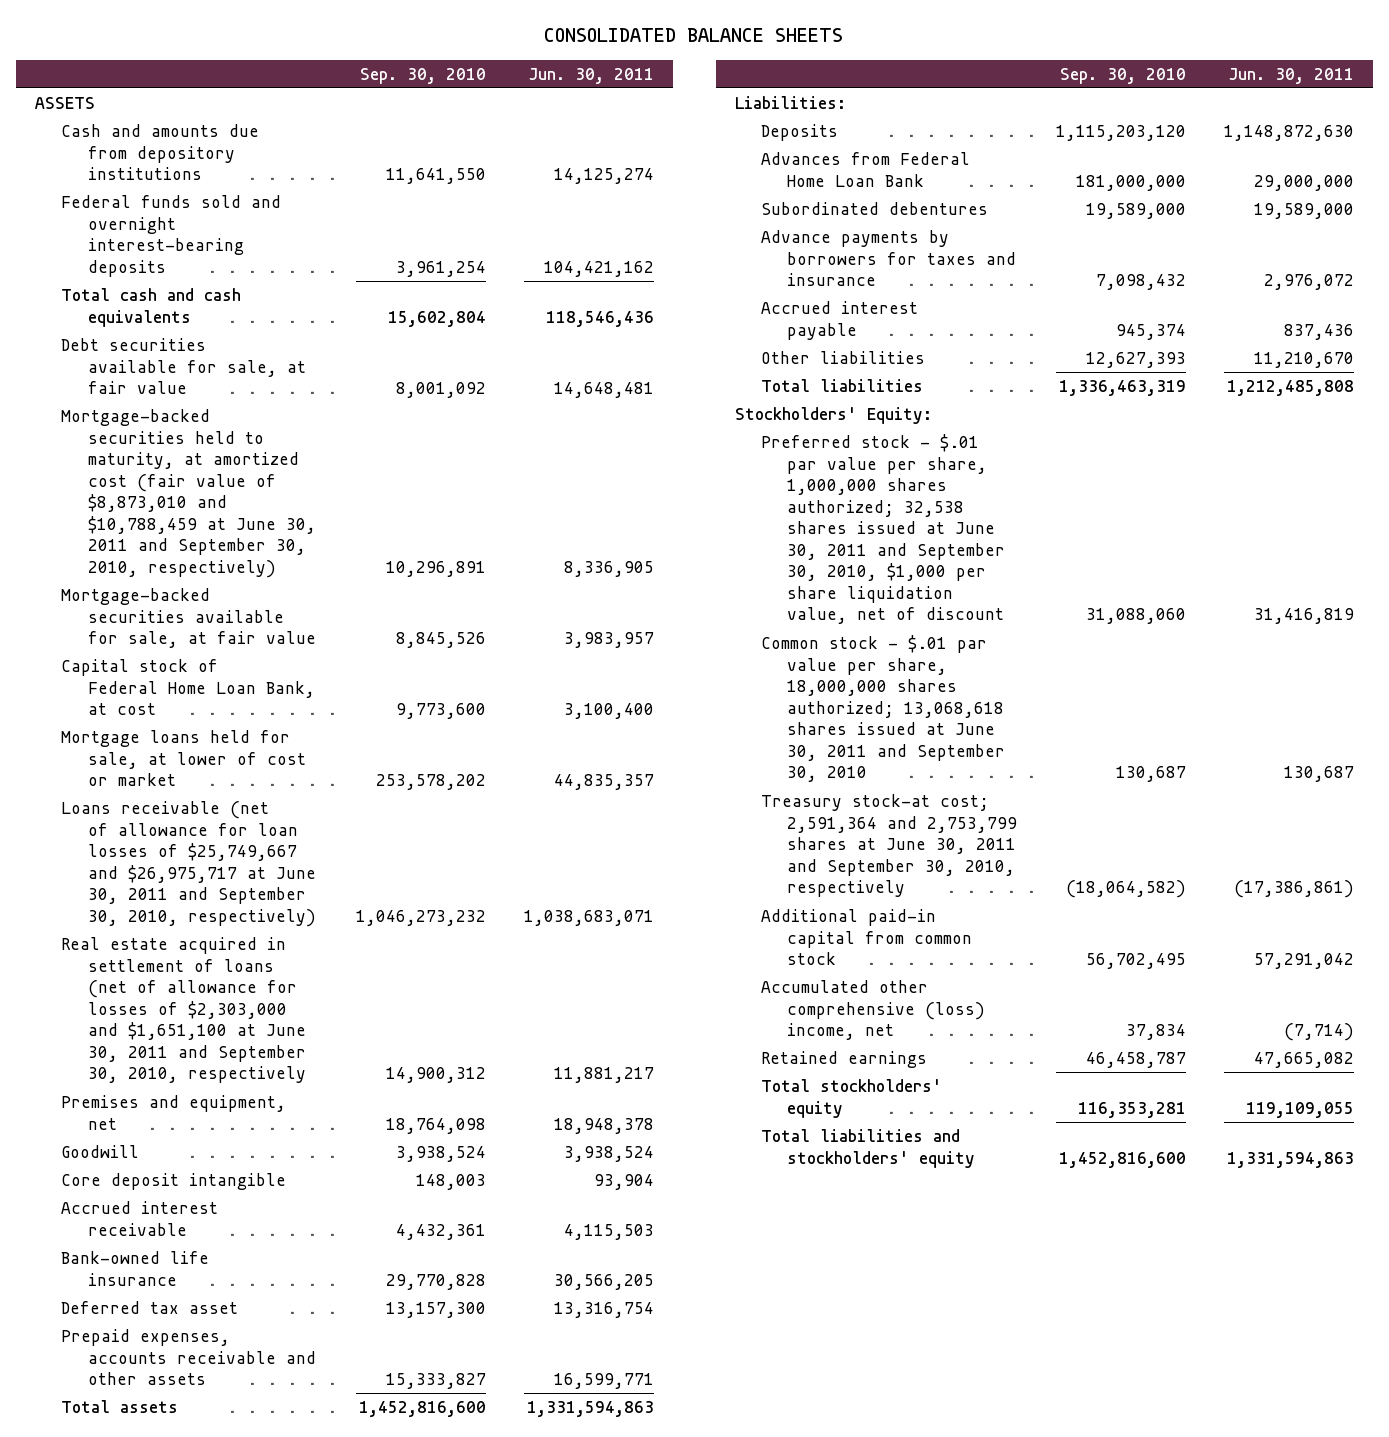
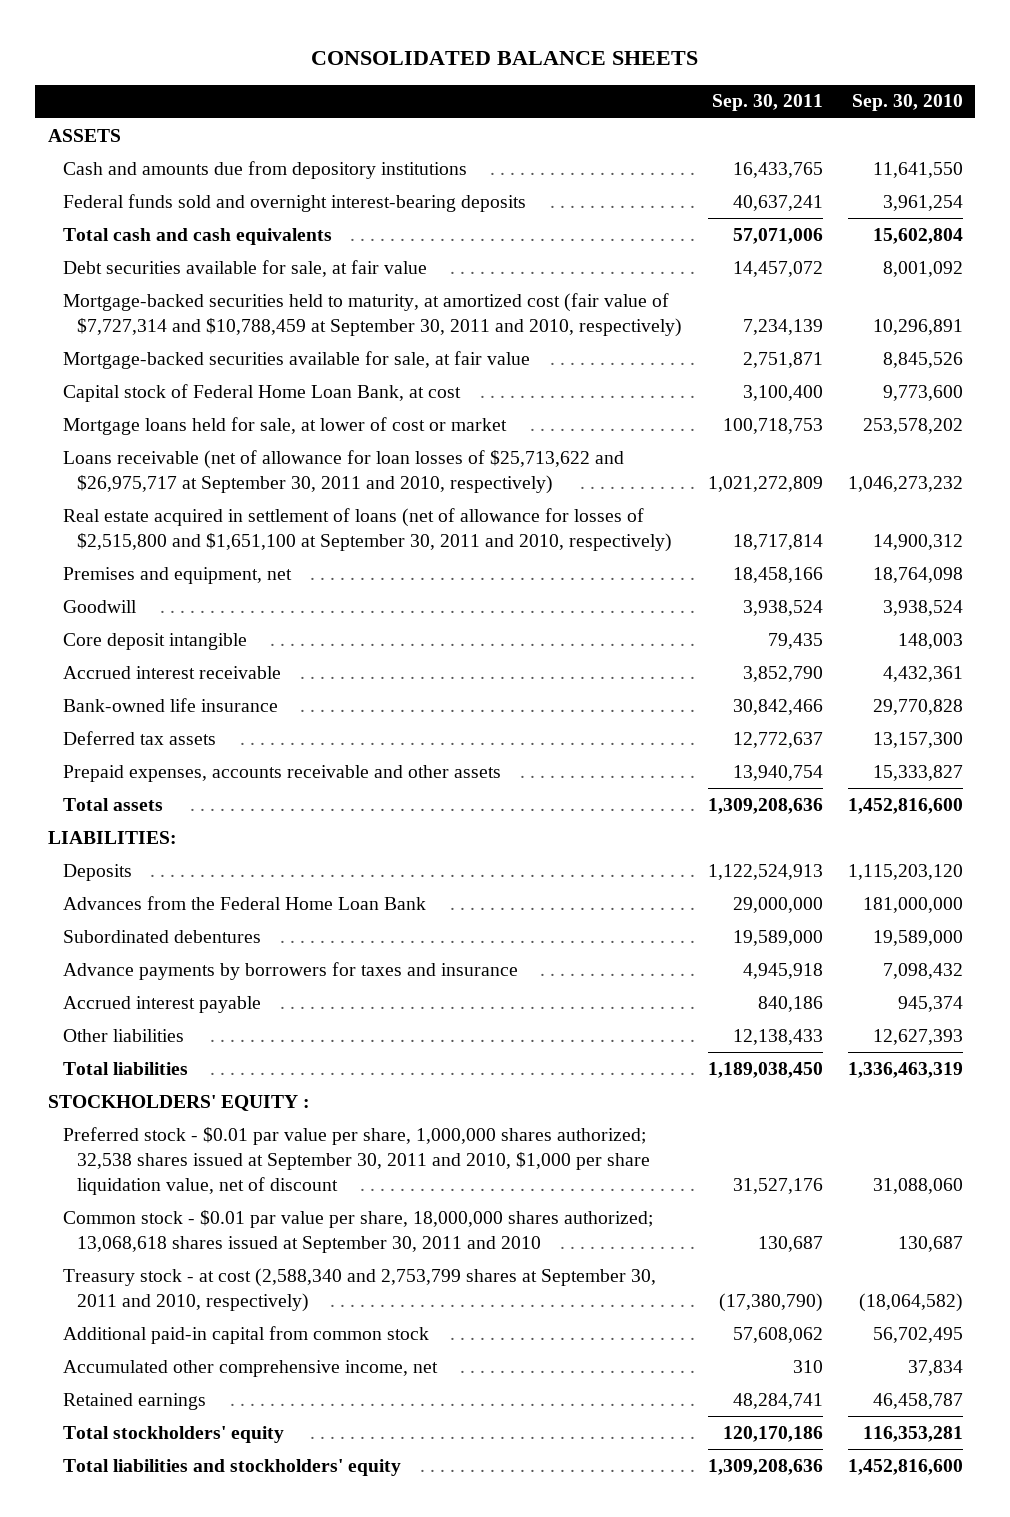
- | Sep. 30, 2010 | Jun. 30, 2011
+ | Sep. 30, 2011 | Sep. 30, 2010
- Mortgage-backed securities held to maturity, at amortized cost (fair value of $8,873,010 and $10,788,459 at June 30, 2011 and September 30, 2010, respectively) | 10,296,891 | 8,336,905
+ Mortgage-backed securities held to maturity, at amortized cost (fair value of $7,727,314 and $10,788,459 at September 30, 2011 and 2010, respectively) | 7,234,139 | 10,296,891
- Loans receivable (net of allowance for loan losses of $25,749,667 and $26,975,717 at June 30, 2011 and September 30, 2010, respectively) | 1,046,273,232 | 1,038,683,071
- Real estate acquired in settlement of loans (net of allowance for losses of $2,303,000 and $1,651,100 at June 30, 2011 and September 30, 2010, respectively | 14,900,312 | 11,881,217
+ Loans receivable (net of allowance for loan losses of $25,713,622 and $26,975,717 at September 30, 2011 and 2010, respectively) | 1,021,272,809 | 1,046,273,232
+ Real estate acquired in settlement of loans (net of allowance for losses of $2,515,800 and $1,651,100 at September 30, 2011 and 2010, respectively) | 18,717,814 | 14,900,312
- Deferred tax asset | 13,157,300 | 13,316,754
+ Deferred tax assets | 12,772,637 | 13,157,300
- Liabilities:
+ LIABILITIES:
- Advances from Federal Home Loan Bank | 181,000,000 | 29,000,000
+ Advances from the Federal Home Loan Bank | 29,000,000 | 181,000,000
- Stockholders' Equity:
- Preferred stock - $.01 par value per share, 1,000,000 shares authorized; 32,538 shares issued at June 30, 2011 and September 30, 2010, $1,000 per share liquidation value, net of discount | 31,088,060 | 31,416,819
- Common stock - $.01 par value per share, 18,000,000 shares authorized; 13,068,618 shares issued at June 30, 2011 and September 30, 2010 | 130,687 | 130,687
- Treasury stock-at cost; 2,591,364 and 2,753,799 shares at June 30, 2011 and September 30, 2010, respectively | (18,064,582) | (17,386,861)
+ STOCKHOLDERS' EQUITY :
+ Preferred stock - $0.01 par value per share, 1,000,000 shares authorized; 32,538 shares issued at September 30, 2011 and 2010, $1,000 per share liquidation value, net of discount | 31,527,176 | 31,088,060
+ Common stock - $0.01 par value per share, 18,000,000 shares authorized; 13,068,618 shares issued at September 30, 2011 and 2010 | 130,687 | 130,687
+ Treasury stock - at cost (2,588,340 and 2,753,799 shares at September 30, 2011 and 2010, respectively) | (17,380,790) | (18,064,582)
- Accumulated other comprehensive (loss) income, net | 37,834 | (7,714)
+ Accumulated other comprehensive income, net | 310 | 37,834

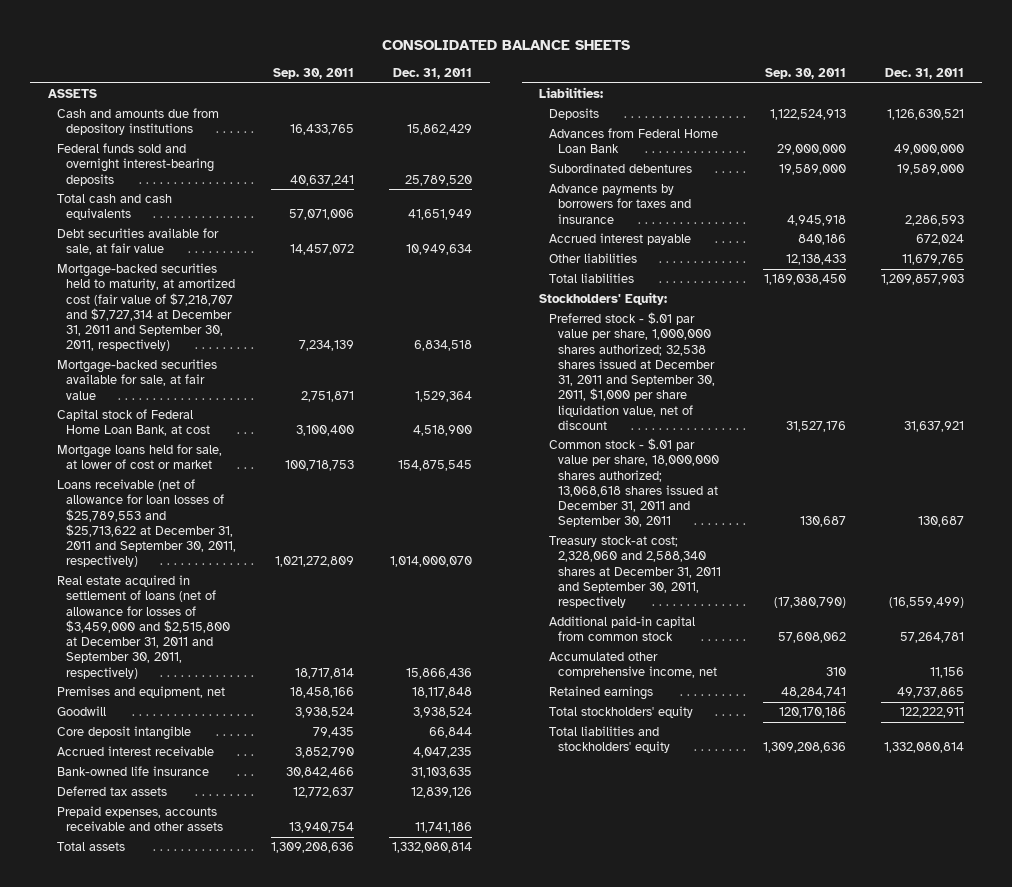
- | Sep. 30, 2011 | Sep. 30, 2010
+ | Sep. 30, 2011 | Dec. 31, 2011
- Mortgage-backed securities held to maturity, at amortized cost (fair value of $7,727,314 and $10,788,459 at September 30, 2011 and 2010, respectively) | 7,234,139 | 10,296,891
+ Mortgage-backed securities held to maturity, at amortized cost (fair value of $7,218,707 and $7,727,314 at December 31, 2011 and September 30, 2011, respectively) | 7,234,139 | 6,834,518
- Loans receivable (net of allowance for loan losses of $25,713,622 and $26,975,717 at September 30, 2011 and 2010, respectively) | 1,021,272,809 | 1,046,273,232
- Real estate acquired in settlement of loans (net of allowance for losses of $2,515,800 and $1,651,100 at September 30, 2011 and 2010, respectively) | 18,717,814 | 14,900,312
+ Loans receivable (net of allowance for loan losses of $25,789,553 and $25,713,622 at December 31, 2011 and September 30, 2011, respectively) | 1,021,272,809 | 1,014,000,070
+ Real estate acquired in settlement of loans (net of allowance for losses of $3,459,000 and $2,515,800 at December 31, 2011 and September 30, 2011, respectively) | 18,717,814 | 15,866,436
- LIABILITIES:
+ Liabilities:
- Advances from the Federal Home Loan Bank | 29,000,000 | 181,000,000
+ Advances from Federal Home Loan Bank | 29,000,000 | 49,000,000
- STOCKHOLDERS' EQUITY :
- Preferred stock - $0.01 par value per share, 1,000,000 shares authorized; 32,538 shares issued at September 30, 2011 and 2010, $1,000 per share liquidation value, net of discount | 31,527,176 | 31,088,060
- Common stock - $0.01 par value per share, 18,000,000 shares authorized; 13,068,618 shares issued at September 30, 2011 and 2010 | 130,687 | 130,687
- Treasury stock - at cost (2,588,340 and 2,753,799 shares at September 30, 2011 and 2010, respectively) | (17,380,790) | (18,064,582)
+ Stockholders' Equity:
+ Preferred stock - $.01 par value per share, 1,000,000 shares authorized; 32,538 shares issued at December 31, 2011 and September 30, 2011, $1,000 per share liquidation value, net of discount | 31,527,176 | 31,637,921
+ Common stock - $.01 par value per share, 18,000,000 shares authorized; 13,068,618 shares issued at December 31, 2011 and September 30, 2011 | 130,687 | 130,687
+ Treasury stock-at cost; 2,328,060 and 2,588,340 shares at December 31, 2011 and September 30, 2011, respectively | (17,380,790) | (16,559,499)

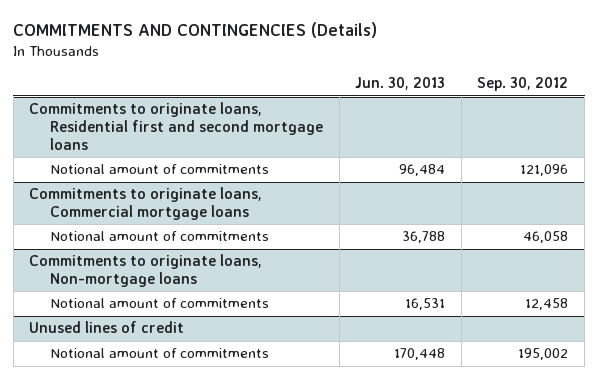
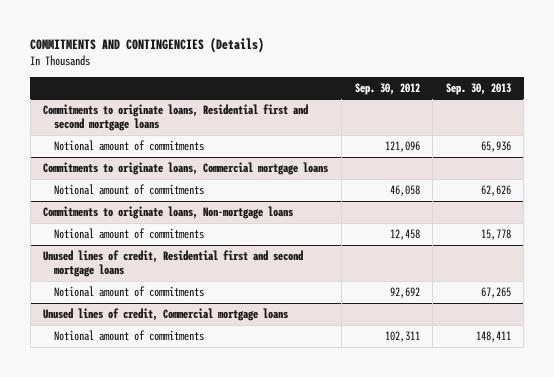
- | Jun. 30, 2013 | Sep. 30, 2012
+ | Sep. 30, 2012 | Sep. 30, 2013
- Unused lines of credit
- Notional amount of commitments | 170,448 | 195,002
+ Unused lines of credit, Residential first and second mortgage loans
+ Notional amount of commitments | 92,692 | 67,265
+ Unused lines of credit, Commercial mortgage loans
+ Notional amount of commitments | 102,311 | 148,411

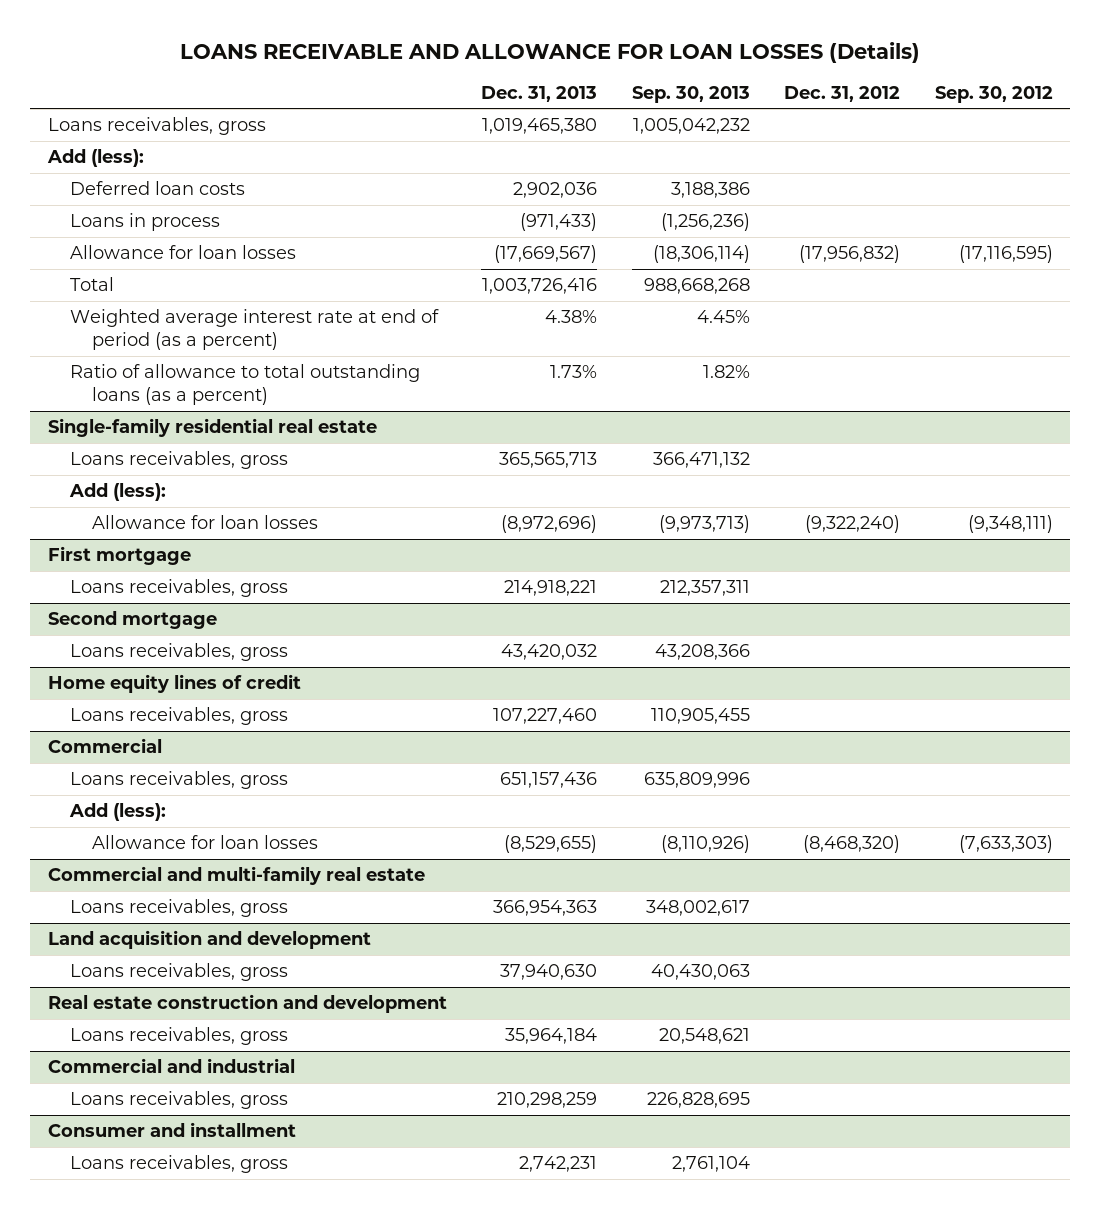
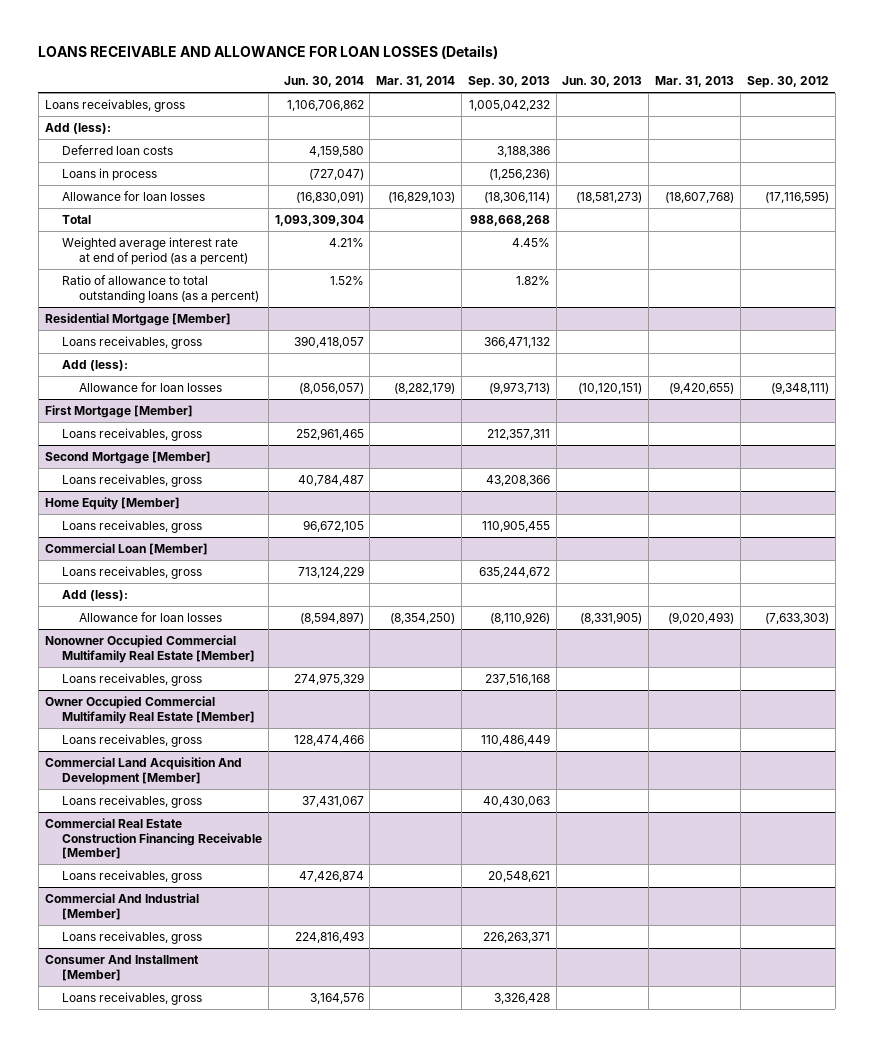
- | Dec. 31, 2013 | Sep. 30, 2013 | Dec. 31, 2012 | Sep. 30, 2012
+ | Jun. 30, 2014 | Mar. 31, 2014 | Sep. 30, 2013 | Jun. 30, 2013 | Mar. 31, 2013 | Sep. 30, 2012
- Single-family residential real estate
+ Residential Mortgage [Member]
- First mortgage
+ First Mortgage [Member]
- Second mortgage
+ Second Mortgage [Member]
- Home equity lines of credit
+ Home Equity [Member]
- Commercial
- Loans receivables, gross | 651,157,436 | 635,809,996 | |
+ Commercial Loan [Member]
+ Loans receivables, gross | 713,124,229 | | 635,244,672 | | |
- Commercial and multi-family real estate
- Loans receivables, gross | 366,954,363 | 348,002,617 | |
- Land acquisition and development
+ Nonowner Occupied Commercial Multifamily Real Estate [Member]
+ Loans receivables, gross | 274,975,329 | | 237,516,168 | | |
+ Owner Occupied Commercial Multifamily Real Estate [Member]
+ Loans receivables, gross | 128,474,466 | | 110,486,449 | | |
+ Commercial Land Acquisition And Development [Member]
- Real estate construction and development
+ Commercial Real Estate Construction Financing Receivable [Member]
- Commercial and industrial
- Loans receivables, gross | 210,298,259 | 226,828,695 | |
- Consumer and installment
- Loans receivables, gross | 2,742,231 | 2,761,104 | |
+ Commercial And Industrial [Member]
+ Loans receivables, gross | 224,816,493 | | 226,263,371 | | |
+ Consumer And Installment [Member]
+ Loans receivables, gross | 3,164,576 | | 3,326,428 | | |

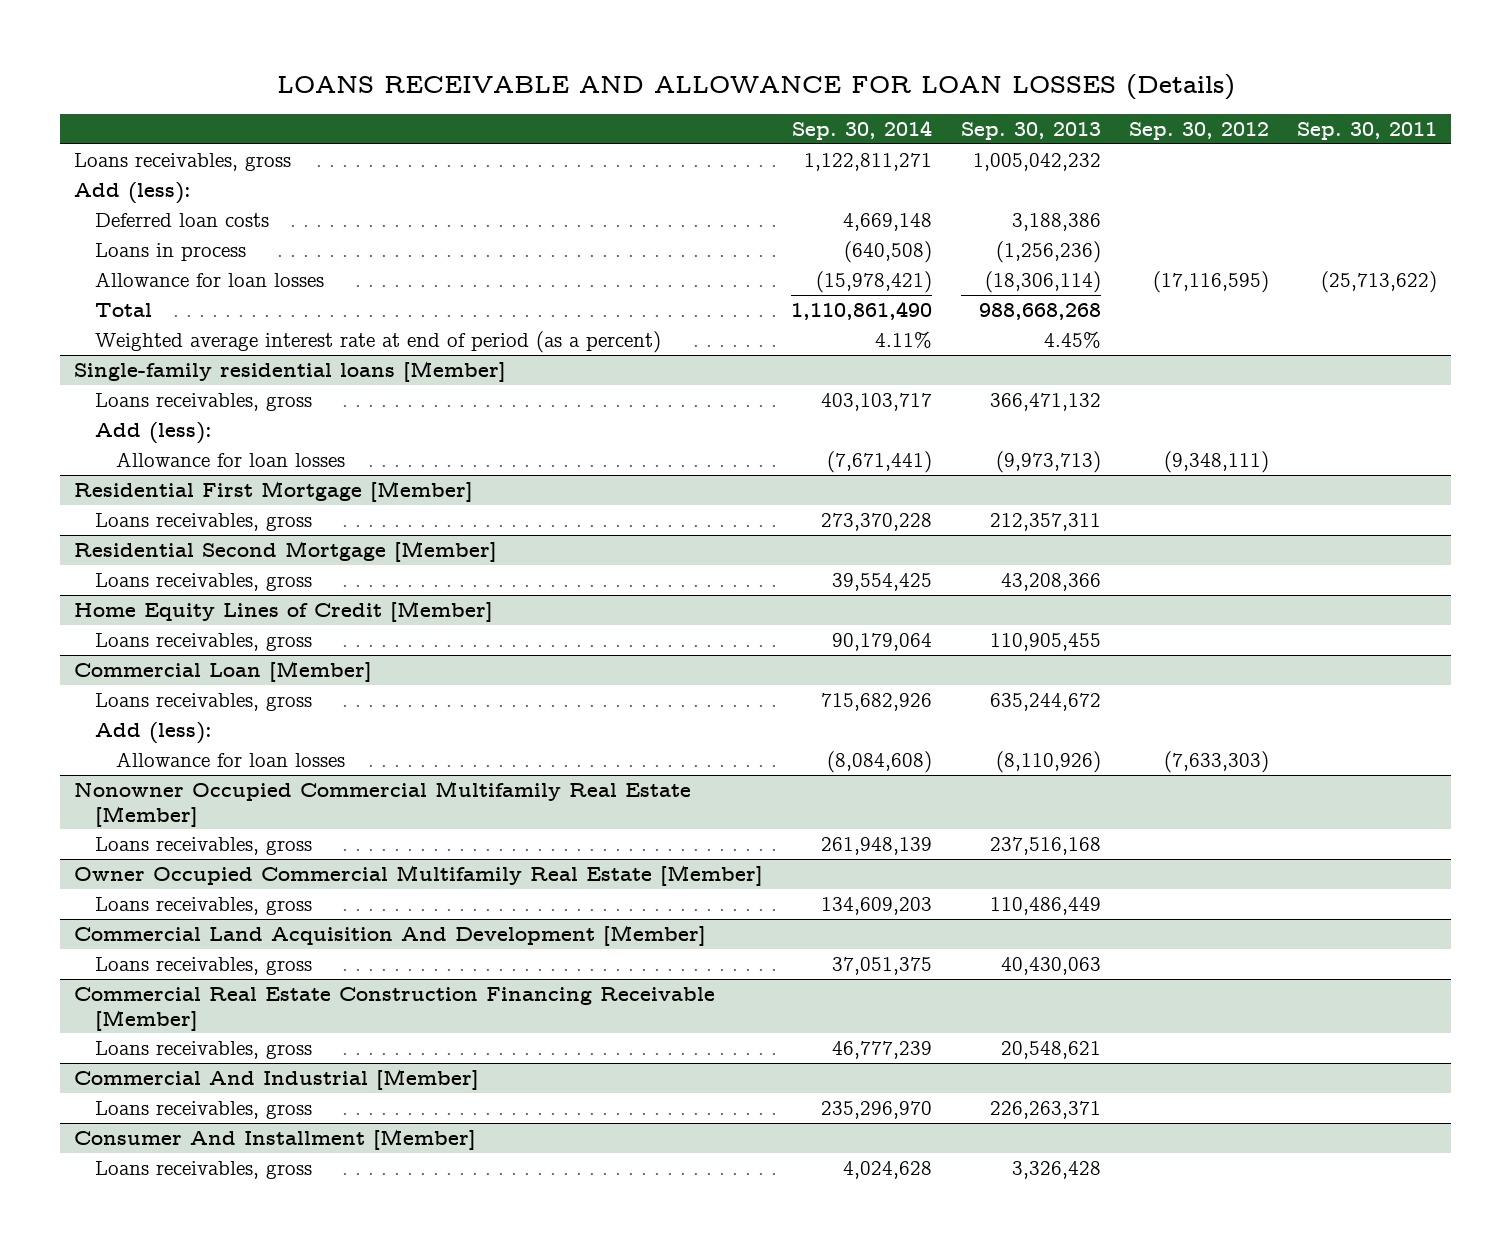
- | Jun. 30, 2014 | Mar. 31, 2014 | Sep. 30, 2013 | Jun. 30, 2013 | Mar. 31, 2013 | Sep. 30, 2012
+ | Sep. 30, 2014 | Sep. 30, 2013 | Sep. 30, 2012 | Sep. 30, 2011
- Ratio of allowance to total outstanding loans (as a percent) | 1.52% | | 1.82% | | |
- Residential Mortgage [Member]
+ Single-family residential loans [Member]
- First Mortgage [Member]
+ Residential First Mortgage [Member]
- Second Mortgage [Member]
+ Residential Second Mortgage [Member]
- Home Equity [Member]
+ Home Equity Lines of Credit [Member]

